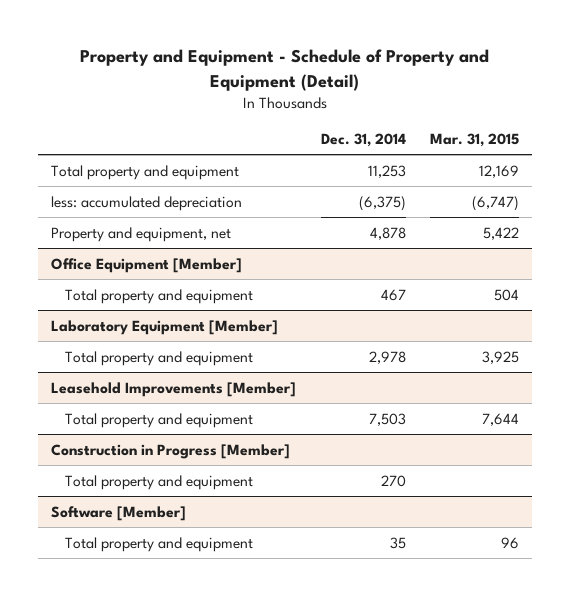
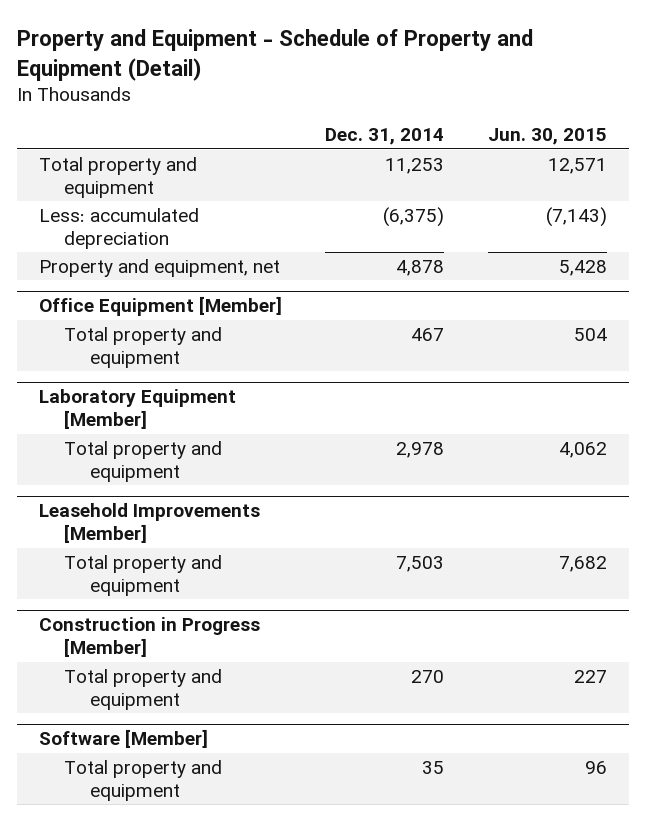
- | Dec. 31, 2014 | Mar. 31, 2015
+ | Dec. 31, 2014 | Jun. 30, 2015
- less: accumulated depreciation | (6,375) | (6,747)
+ Less: accumulated depreciation | (6,375) | (7,143)

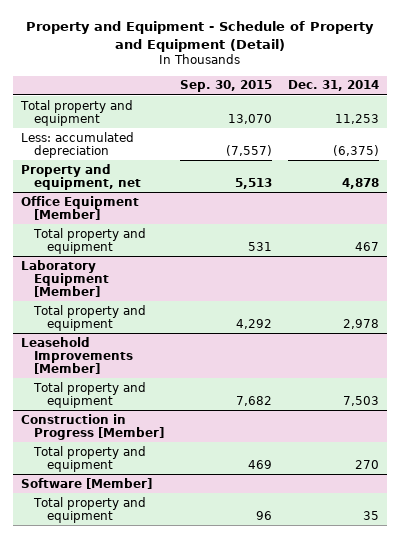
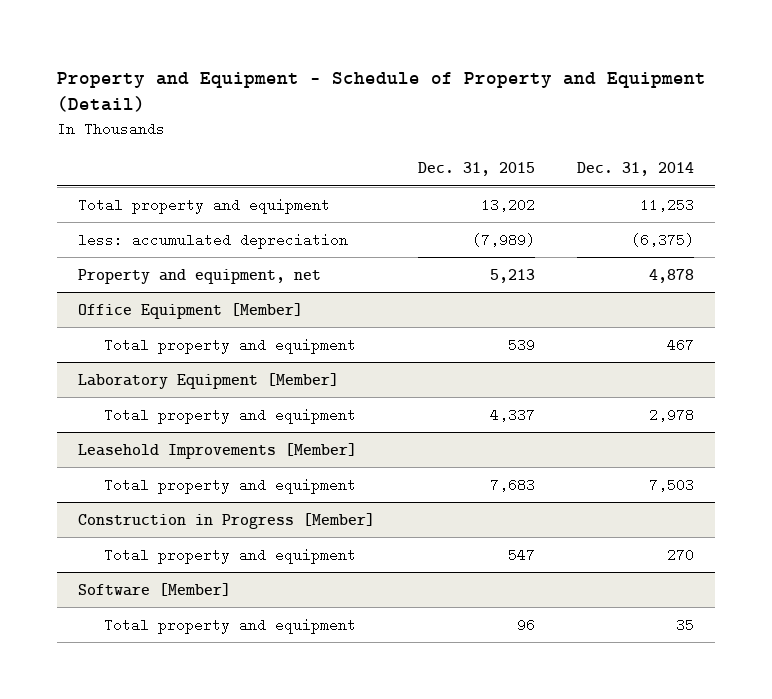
- | Sep. 30, 2015 | Dec. 31, 2014
+ | Dec. 31, 2015 | Dec. 31, 2014
- Less: accumulated depreciation | (7,557) | (6,375)
+ less: accumulated depreciation | (7,989) | (6,375)

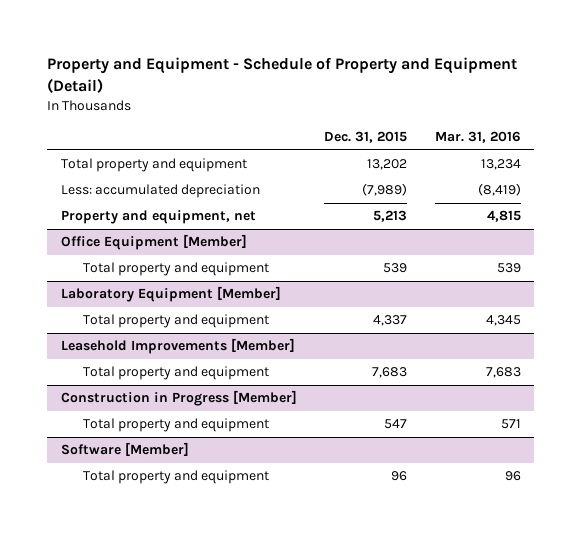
- | Dec. 31, 2015 | Dec. 31, 2014
+ | Dec. 31, 2015 | Mar. 31, 2016
- less: accumulated depreciation | (7,989) | (6,375)
+ Less: accumulated depreciation | (7,989) | (8,419)

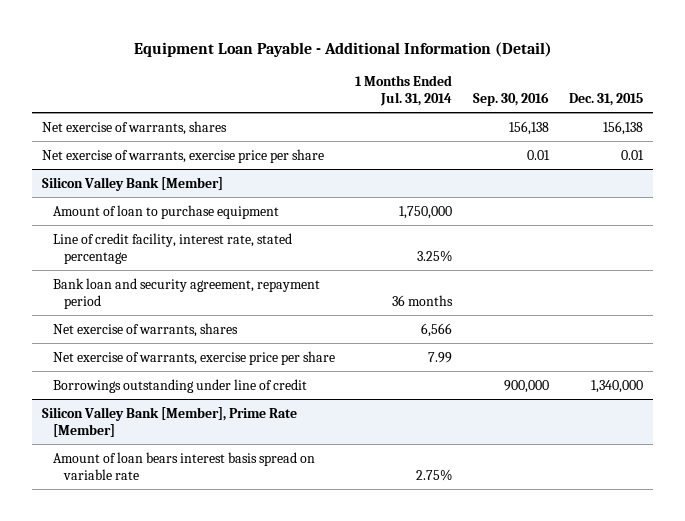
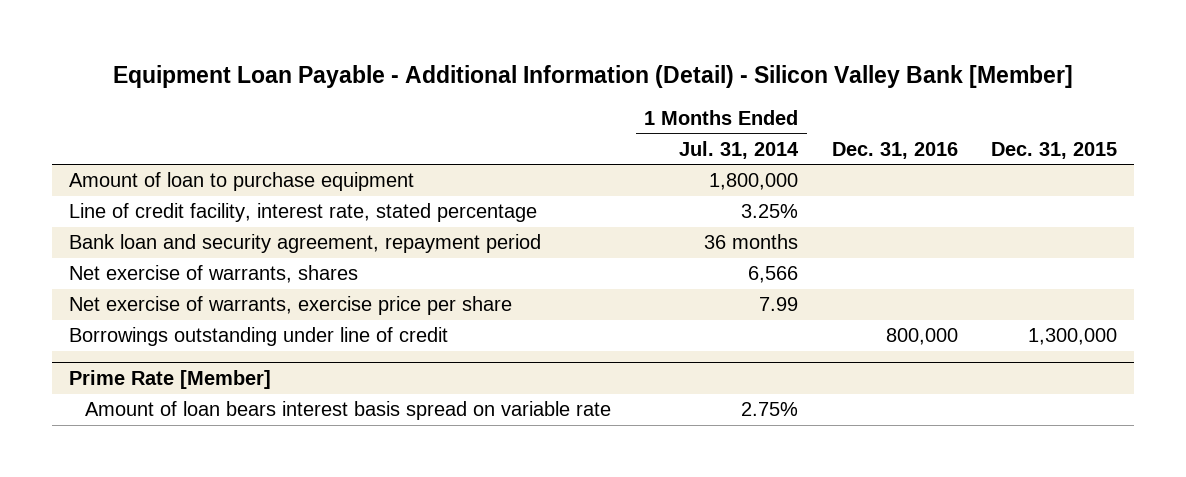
- Equipment Loan Payable - Additional Information (Detail)
+ Equipment Loan Payable - Additional Information (Detail) - Silicon Valley Bank [Member]
- | 1 Months Ended Jul. 31, 2014 | Sep. 30, 2016 | Dec. 31, 2015
+ | 1 Months Ended Jul. 31, 2014 | Dec. 31, 2016 | Dec. 31, 2015
- Net exercise of warrants, shares | | 156,138 | 156,138
- Net exercise of warrants, exercise price per share | | 0.01 | 0.01
- Silicon Valley Bank [Member]
- Amount of loan to purchase equipment | 1,750,000 | |
+ Amount of loan to purchase equipment | 1,800,000 | |
- Borrowings outstanding under line of credit | | 900,000 | 1,340,000
- Silicon Valley Bank [Member], Prime Rate [Member]
+ Borrowings outstanding under line of credit | | 800,000 | 1,300,000
+ Prime Rate [Member]

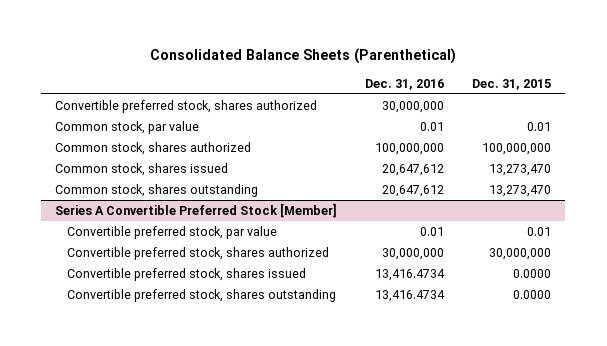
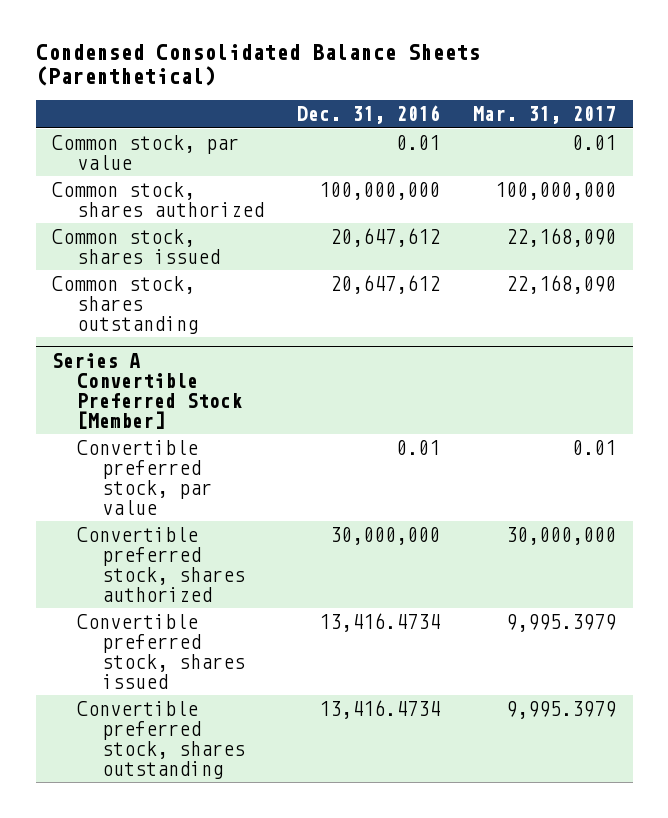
- Consolidated Balance Sheets (Parenthetical)
+ Condensed Consolidated Balance Sheets (Parenthetical)
- | Dec. 31, 2016 | Dec. 31, 2015
+ | Dec. 31, 2016 | Mar. 31, 2017
- Convertible preferred stock, shares authorized | 30,000,000 |

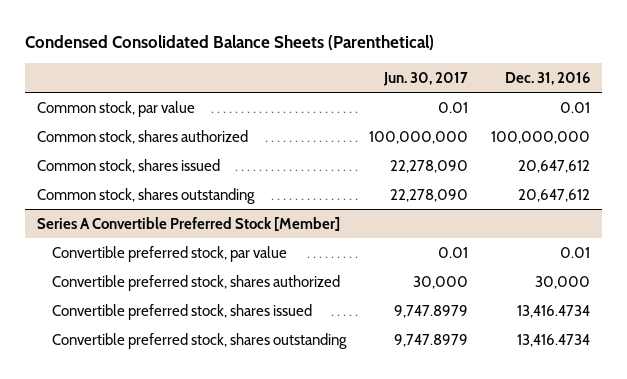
- | Dec. 31, 2016 | Mar. 31, 2017
+ | Jun. 30, 2017 | Dec. 31, 2016
@ Series A Convertible Preferred Stock [Member]
- Convertible preferred stock, shares authorized | 30,000,000 | 30,000,000
+ Convertible preferred stock, shares authorized | 30,000 | 30,000

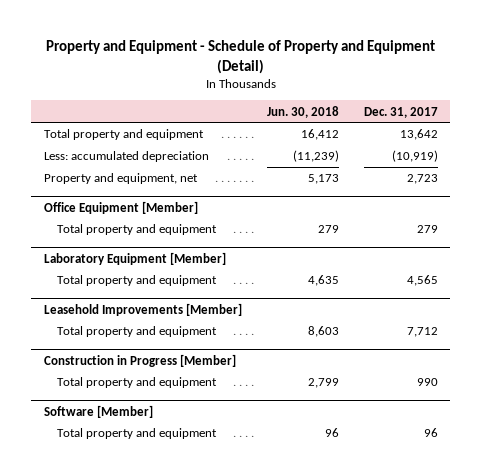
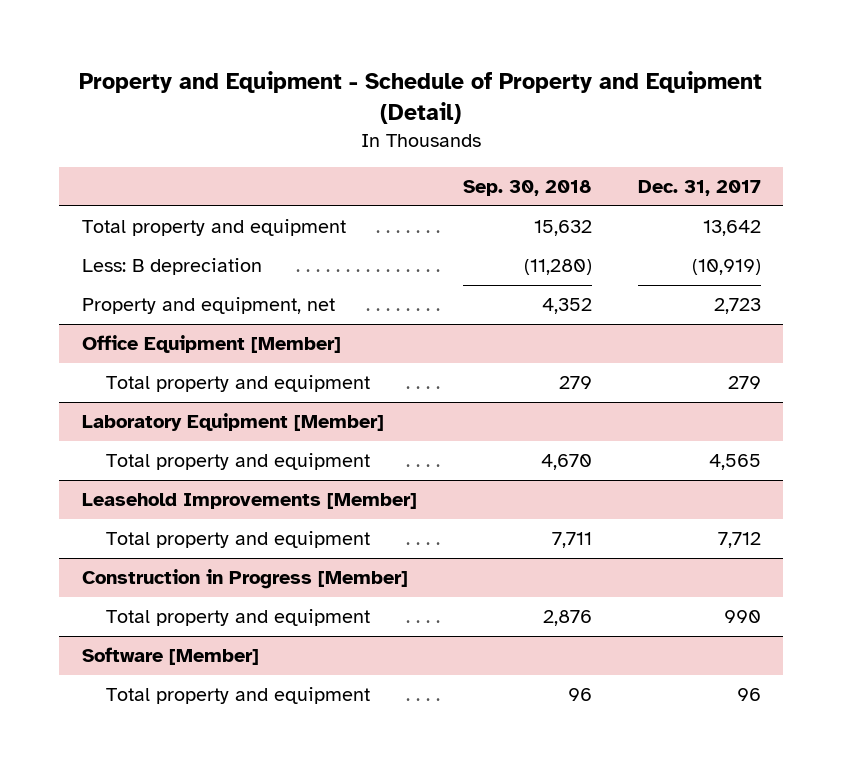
- | Jun. 30, 2018 | Dec. 31, 2017
+ | Sep. 30, 2018 | Dec. 31, 2017
- Less: accumulated depreciation | (11,239) | (10,919)
+ Less: B depreciation | (11,280) | (10,919)

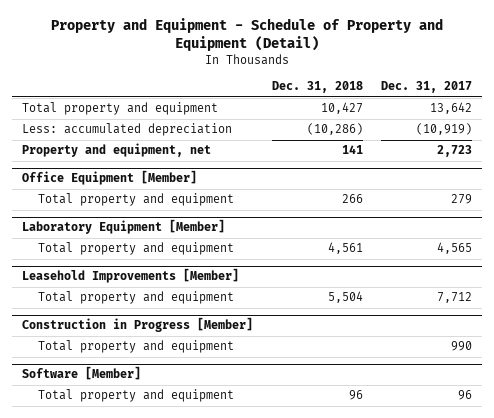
- | Sep. 30, 2018 | Dec. 31, 2017
+ | Dec. 31, 2018 | Dec. 31, 2017
- Less: B depreciation | (11,280) | (10,919)
+ Less: accumulated depreciation | (10,286) | (10,919)

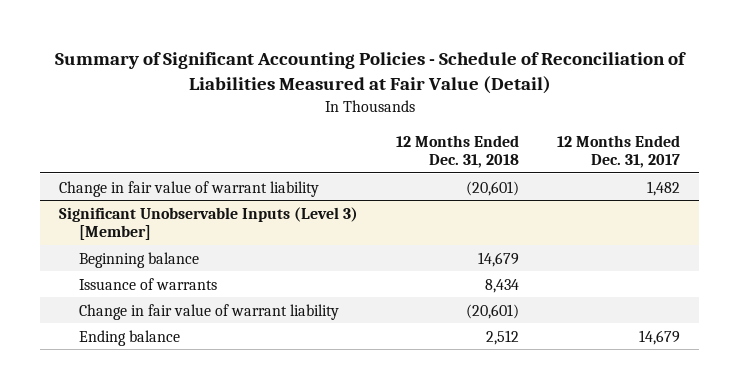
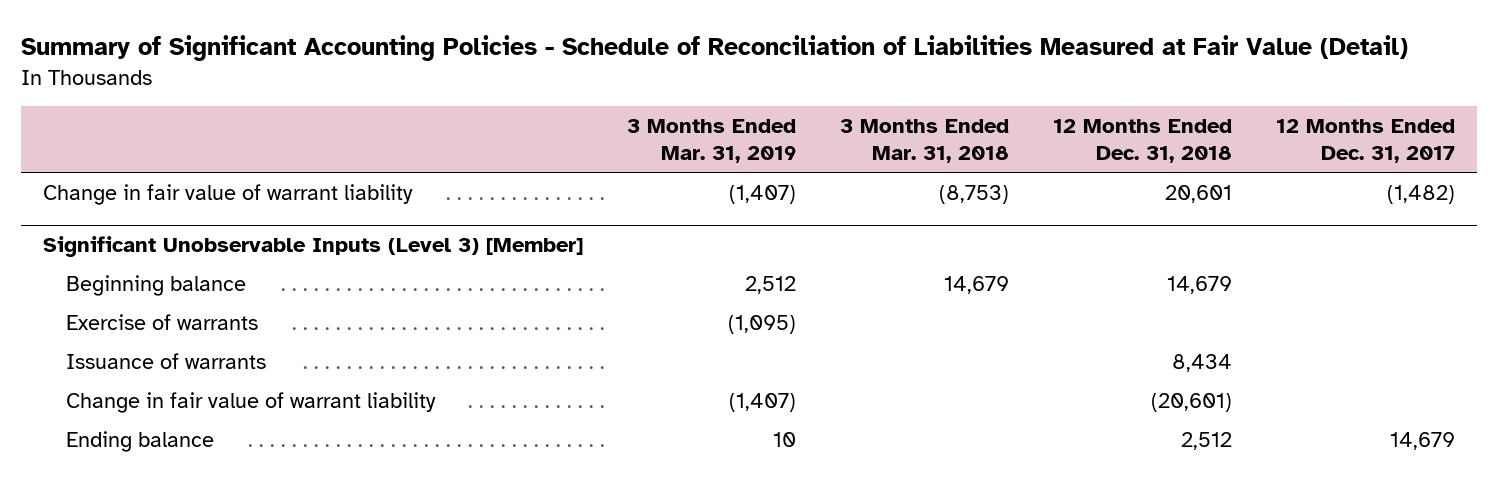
- | 12 Months Ended Dec. 31, 2018 | 12 Months Ended Dec. 31, 2017
+ | 3 Months Ended Mar. 31, 2019 | 3 Months Ended Mar. 31, 2018 | 12 Months Ended Dec. 31, 2018 | 12 Months Ended Dec. 31, 2017
- Change in fair value of warrant liability | (20,601) | 1,482
+ Change in fair value of warrant liability | (1,407) | (8,753) | 20,601 | (1,482)
@ Significant Unobservable Inputs (Level 3) [Member]
+ Exercise of warrants | (1,095) | | |

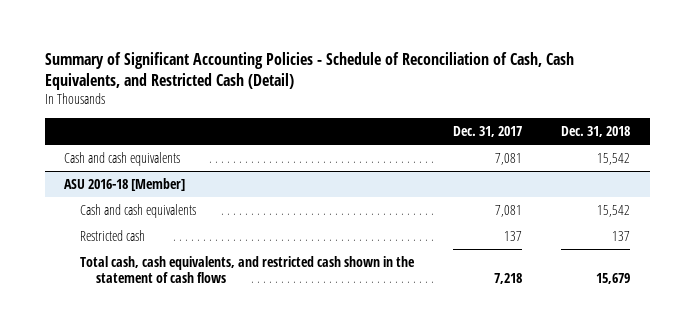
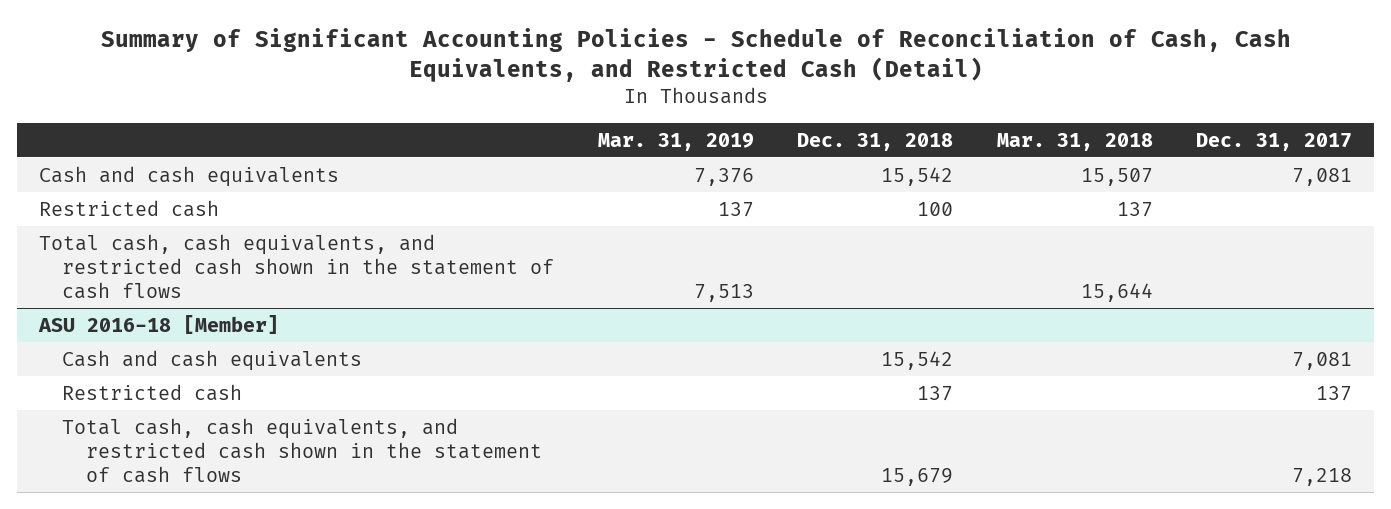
- | Dec. 31, 2017 | Dec. 31, 2018
+ | Mar. 31, 2019 | Dec. 31, 2018 | Mar. 31, 2018 | Dec. 31, 2017
+ Restricted cash | 137 | 100 | 137 |
+ Total cash, cash equivalents, and restricted cash shown in the statement of cash flows | 7,513 | | 15,644 |

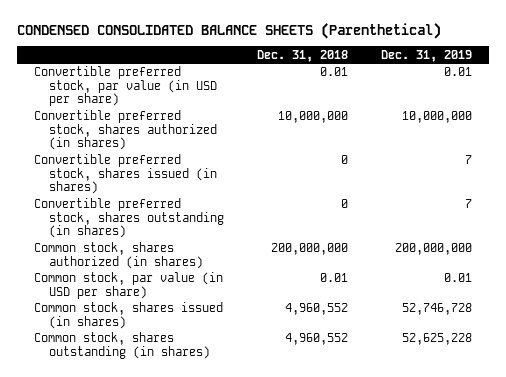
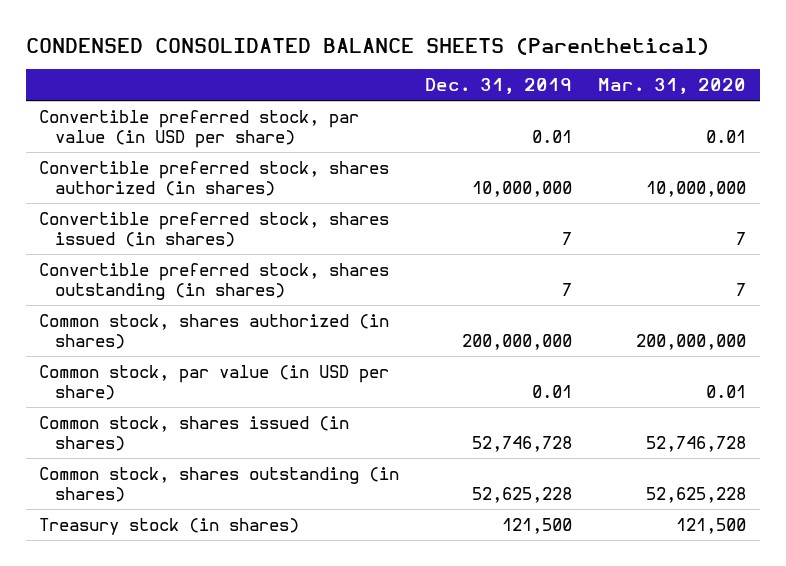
- | Dec. 31, 2018 | Dec. 31, 2019
+ | Dec. 31, 2019 | Mar. 31, 2020
+ Treasury stock (in shares) | 121,500 | 121,500

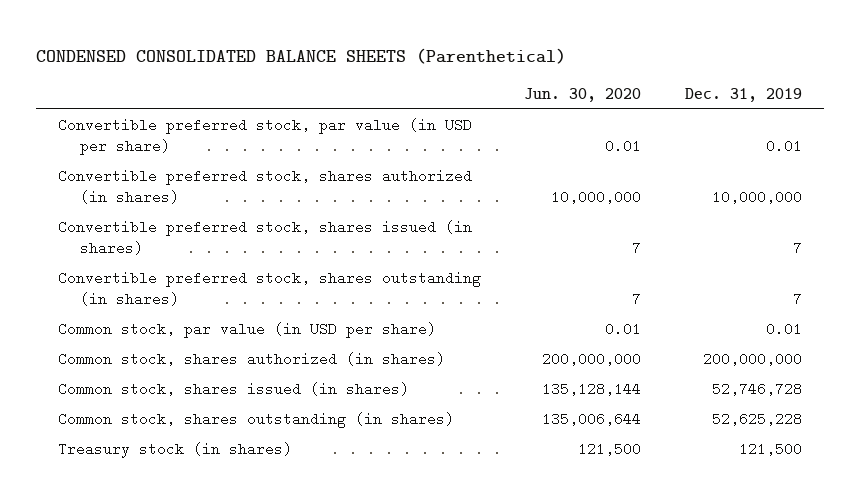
- | Dec. 31, 2019 | Mar. 31, 2020
+ | Jun. 30, 2020 | Dec. 31, 2019
moved down: Common stock, shares authorized (in shares) | 200,000,000 | 200,000,000

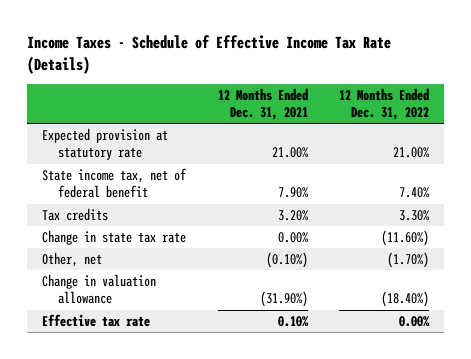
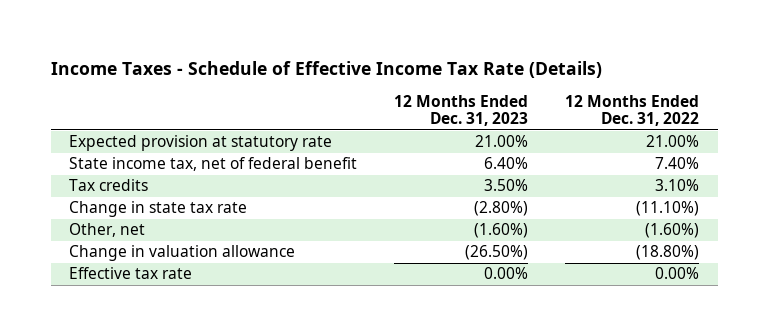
- | 12 Months Ended Dec. 31, 2021 | 12 Months Ended Dec. 31, 2022
+ | 12 Months Ended Dec. 31, 2023 | 12 Months Ended Dec. 31, 2022
- Tax credits | 3.20% | 3.30%
- Change in state tax rate | 0.00% | (11.60%)
- Other, net | (0.10%) | (1.70%)
- Change in valuation allowance | (31.90%) | (18.40%)
+ Tax credits | 3.50% | 3.10%
+ Change in state tax rate | (2.80%) | (11.10%)
+ Other, net | (1.60%) | (1.60%)
+ Change in valuation allowance | (26.50%) | (18.80%)

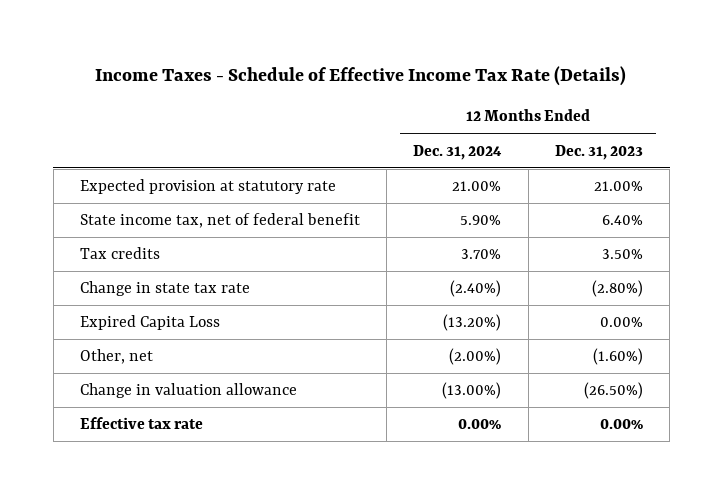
- | 12 Months Ended Dec. 31, 2023 | 12 Months Ended Dec. 31, 2022
+ | 12 Months Ended Dec. 31, 2024 | 12 Months Ended Dec. 31, 2023
+ Expired Capita Loss | (13.20%) | 0.00%

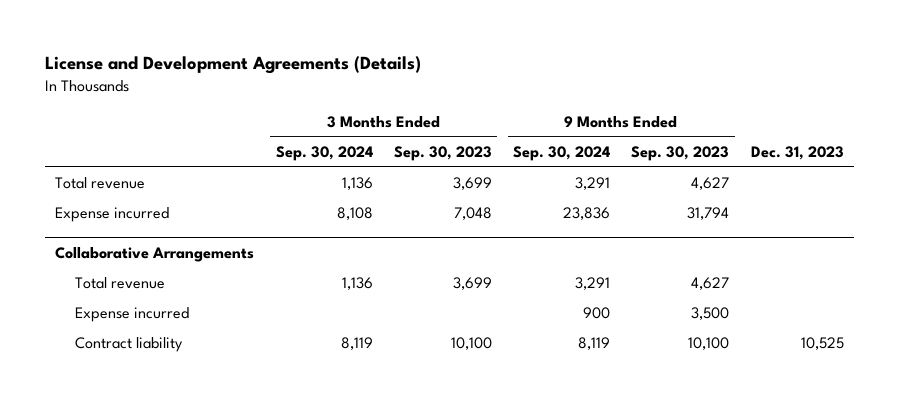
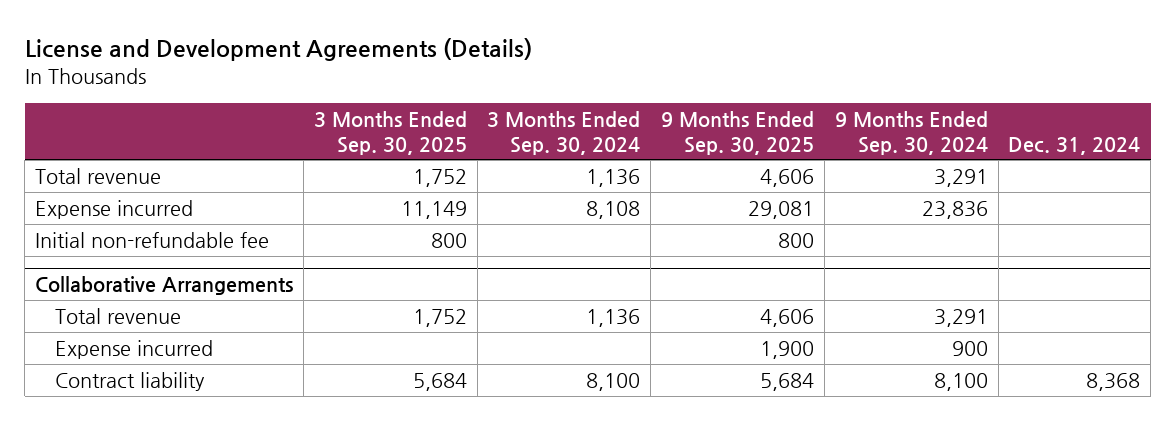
- | 3 Months Ended Sep. 30, 2024 | 3 Months Ended Sep. 30, 2023 | 9 Months Ended Sep. 30, 2024 | 9 Months Ended Sep. 30, 2023 | Dec. 31, 2023
+ | 3 Months Ended Sep. 30, 2025 | 3 Months Ended Sep. 30, 2024 | 9 Months Ended Sep. 30, 2025 | 9 Months Ended Sep. 30, 2024 | Dec. 31, 2024
+ Initial non-refundable fee | 800 | | 800 | |
@ Collaborative Arrangements
- Contract liability | 8,119 | 10,100 | 8,119 | 10,100 | 10,525
+ Contract liability | 5,684 | 8,100 | 5,684 | 8,100 | 8,368

